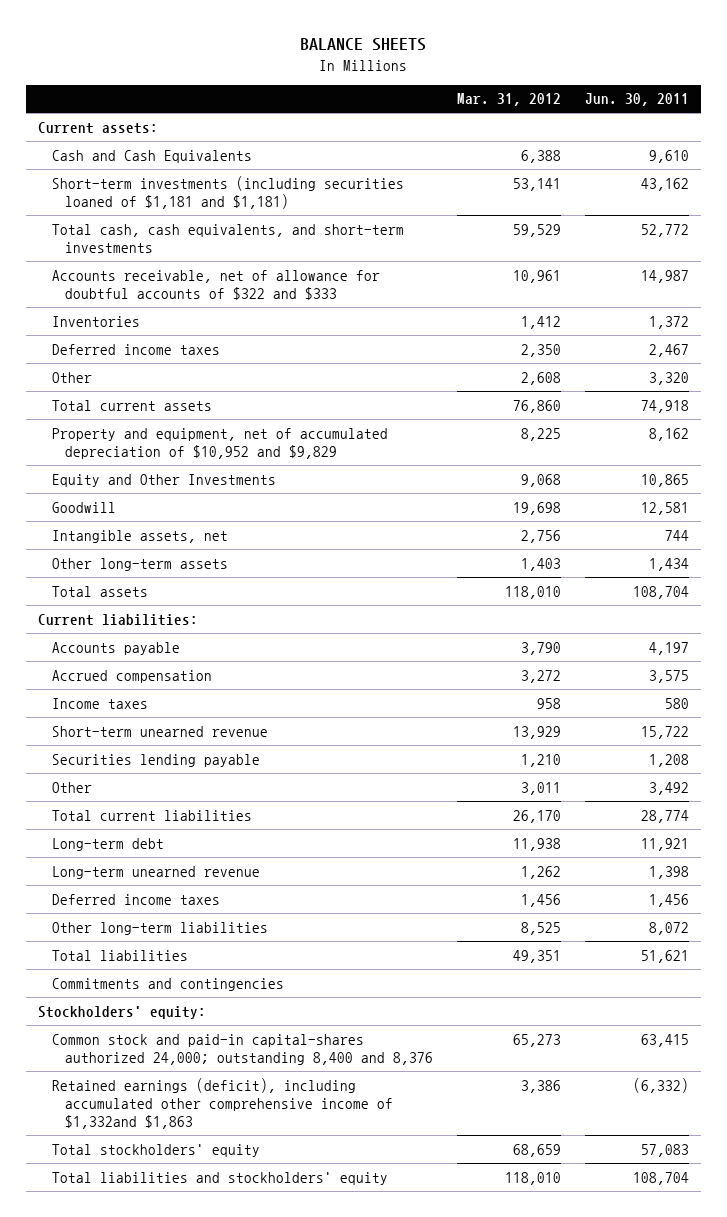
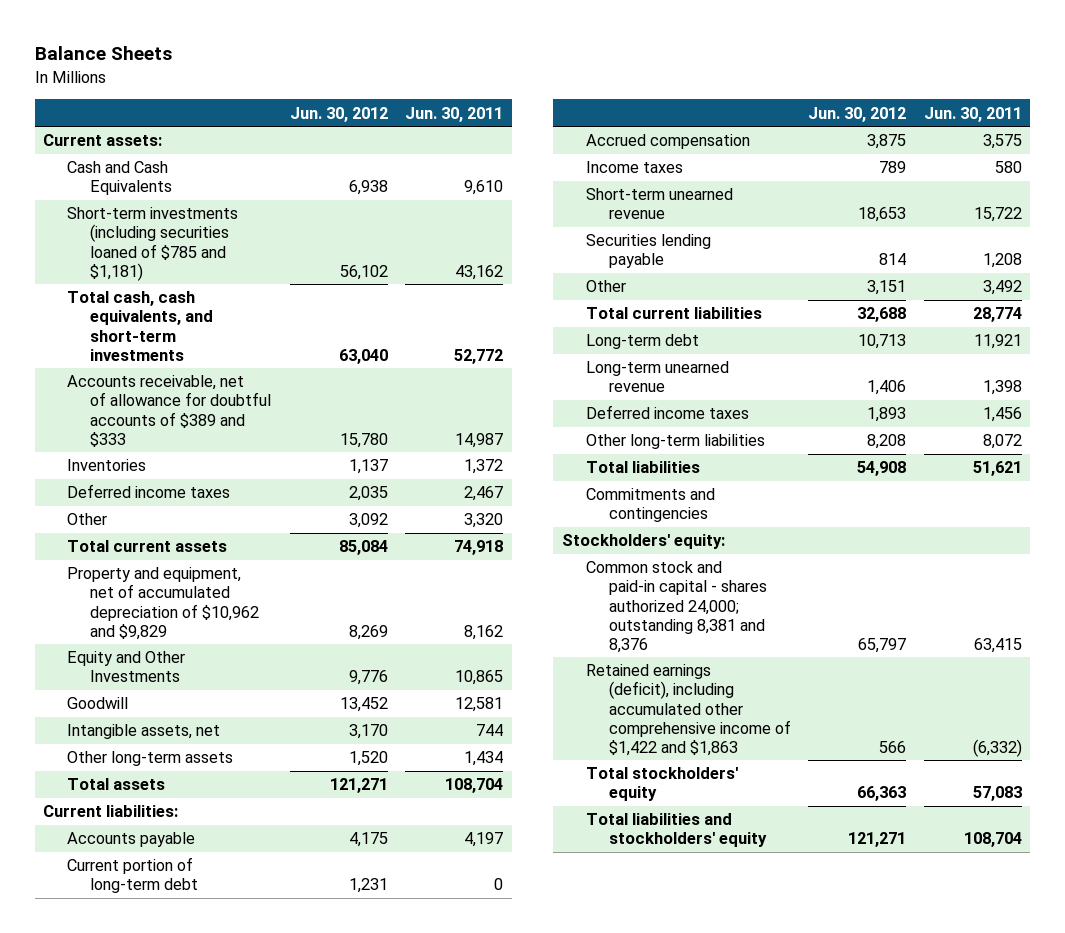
- BALANCE SHEETS
+ Balance Sheets
- | Mar. 31, 2012 | Jun. 30, 2011
+ | Jun. 30, 2012 | Jun. 30, 2011
- Short-term investments (including securities loaned of $1,181 and $1,181) | 53,141 | 43,162
+ Short-term investments (including securities loaned of $785 and $1,181) | 56,102 | 43,162
- Accounts receivable, net of allowance for doubtful accounts of $322 and $333 | 10,961 | 14,987
+ Accounts receivable, net of allowance for doubtful accounts of $389 and $333 | 15,780 | 14,987
- Property and equipment, net of accumulated depreciation of $10,952 and $9,829 | 8,225 | 8,162
+ Property and equipment, net of accumulated depreciation of $10,962 and $9,829 | 8,269 | 8,162
+ Current portion of long-term debt | 1,231 | 0
- Common stock and paid-in capital-shares authorized 24,000; outstanding 8,400 and 8,376 | 65,273 | 63,415
- Retained earnings (deficit), including accumulated other comprehensive income of $1,332and $1,863 | 3,386 | (6,332)
+ Common stock and paid-in capital - shares authorized 24,000; outstanding 8,381 and 8,376 | 65,797 | 63,415
+ Retained earnings (deficit), including accumulated other comprehensive income of $1,422 and $1,863 | 566 | (6,332)

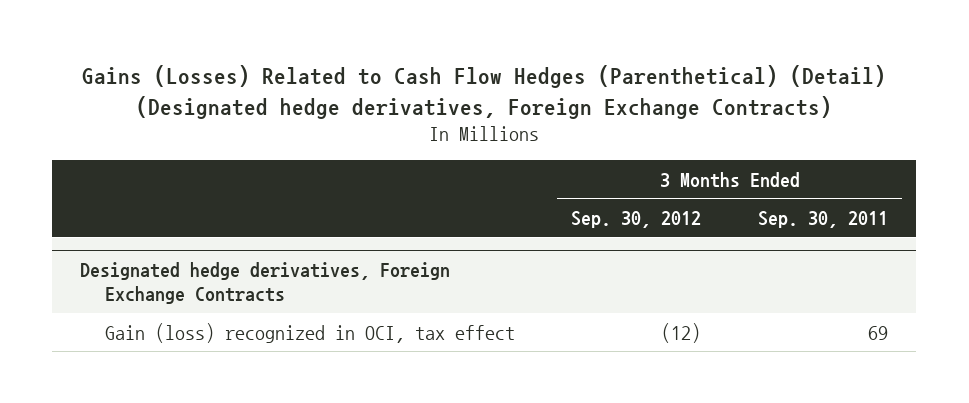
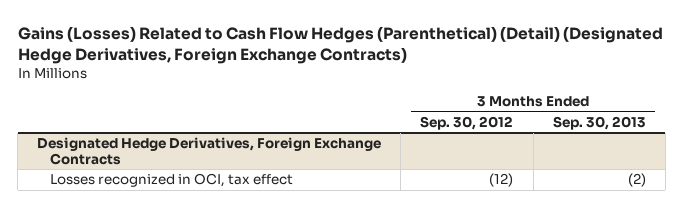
- Gains (Losses) Related to Cash Flow Hedges (Parenthetical) (Detail) (Designated hedge derivatives, Foreign Exchange Contracts)
+ Gains (Losses) Related to Cash Flow Hedges (Parenthetical) (Detail) (Designated Hedge Derivatives, Foreign Exchange Contracts)
- | 3 Months Ended Sep. 30, 2012 | 3 Months Ended Sep. 30, 2011
+ | 3 Months Ended Sep. 30, 2012 | 3 Months Ended Sep. 30, 2013
- Designated hedge derivatives, Foreign Exchange Contracts
- Gain (loss) recognized in OCI, tax effect | (12) | 69
+ Designated Hedge Derivatives, Foreign Exchange Contracts
+ Losses recognized in OCI, tax effect | (12) | (2)

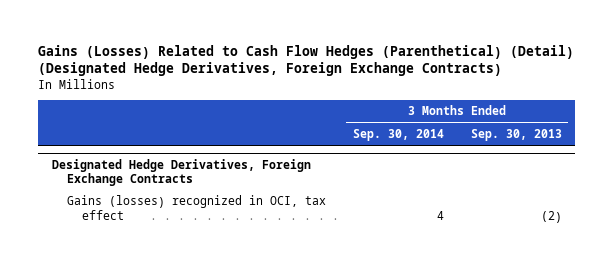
- | 3 Months Ended Sep. 30, 2012 | 3 Months Ended Sep. 30, 2013
+ | 3 Months Ended Sep. 30, 2014 | 3 Months Ended Sep. 30, 2013
@ Designated Hedge Derivatives, Foreign Exchange Contracts
- Losses recognized in OCI, tax effect | (12) | (2)
+ Gains (losses) recognized in OCI, tax effect | 4 | (2)

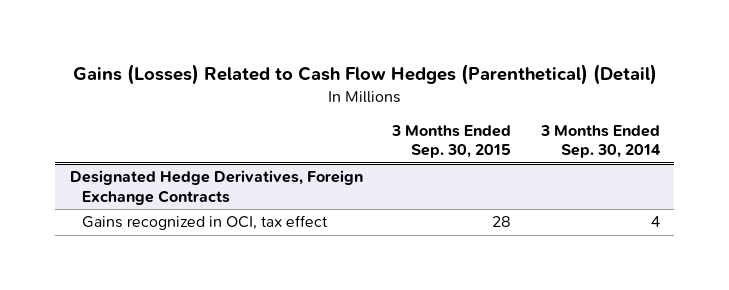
- Gains (Losses) Related to Cash Flow Hedges (Parenthetical) (Detail) (Designated Hedge Derivatives, Foreign Exchange Contracts)
+ Gains (Losses) Related to Cash Flow Hedges (Parenthetical) (Detail)
- | 3 Months Ended Sep. 30, 2014 | 3 Months Ended Sep. 30, 2013
+ | 3 Months Ended Sep. 30, 2015 | 3 Months Ended Sep. 30, 2014
@ Designated Hedge Derivatives, Foreign Exchange Contracts
- Gains (losses) recognized in OCI, tax effect | 4 | (2)
+ Gains recognized in OCI, tax effect | 28 | 4

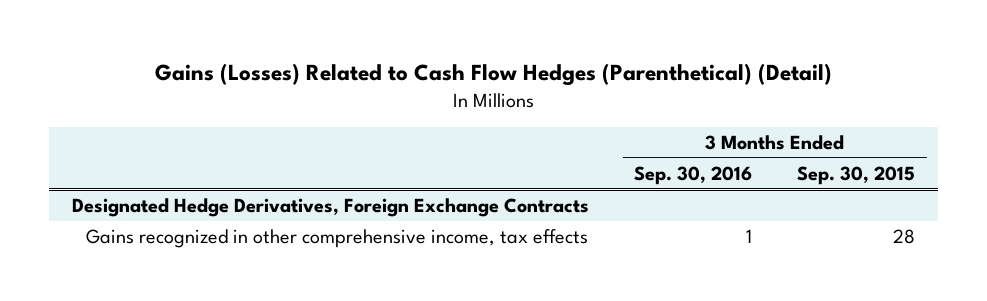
- | 3 Months Ended Sep. 30, 2015 | 3 Months Ended Sep. 30, 2014
+ | 3 Months Ended Sep. 30, 2016 | 3 Months Ended Sep. 30, 2015
@ Designated Hedge Derivatives, Foreign Exchange Contracts
- Gains recognized in OCI, tax effect | 28 | 4
+ Gains recognized in other comprehensive income, tax effects | 1 | 28

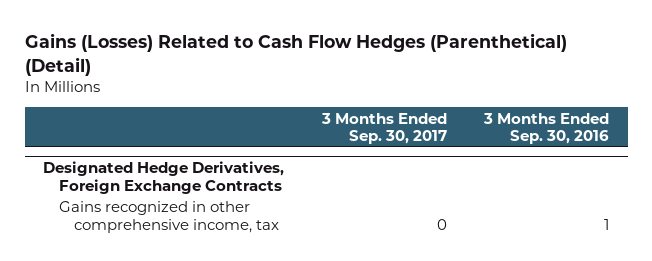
- | 3 Months Ended Sep. 30, 2016 | 3 Months Ended Sep. 30, 2015
+ | 3 Months Ended Sep. 30, 2017 | 3 Months Ended Sep. 30, 2016
@ Designated Hedge Derivatives, Foreign Exchange Contracts
- Gains recognized in other comprehensive income, tax effects | 1 | 28
+ Gains recognized in other comprehensive income, tax | 0 | 1

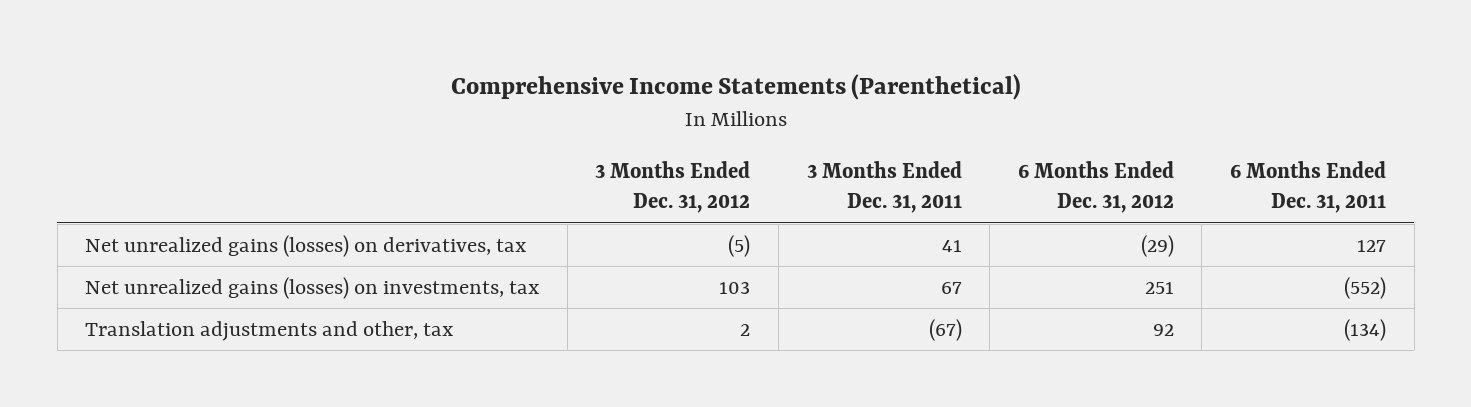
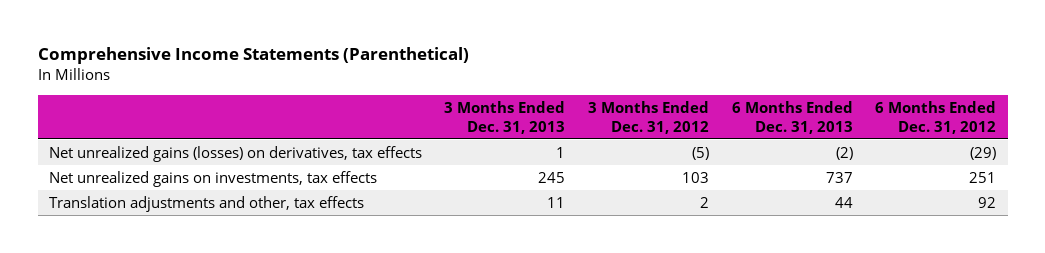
- | 3 Months Ended Dec. 31, 2012 | 3 Months Ended Dec. 31, 2011 | 6 Months Ended Dec. 31, 2012 | 6 Months Ended Dec. 31, 2011
+ | 3 Months Ended Dec. 31, 2013 | 3 Months Ended Dec. 31, 2012 | 6 Months Ended Dec. 31, 2013 | 6 Months Ended Dec. 31, 2012
- Net unrealized gains (losses) on derivatives, tax | (5) | 41 | (29) | 127
- Net unrealized gains (losses) on investments, tax | 103 | 67 | 251 | (552)
- Translation adjustments and other, tax | 2 | (67) | 92 | (134)
+ Net unrealized gains (losses) on derivatives, tax effects | 1 | (5) | (2) | (29)
+ Net unrealized gains on investments, tax effects | 245 | 103 | 737 | 251
+ Translation adjustments and other, tax effects | 11 | 2 | 44 | 92

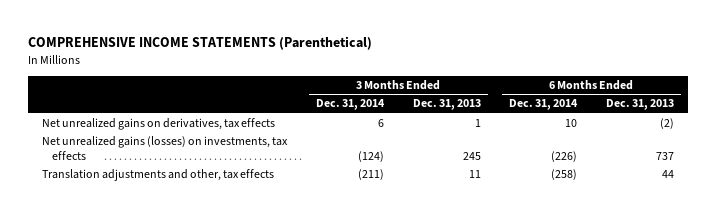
- Comprehensive Income Statements (Parenthetical)
+ COMPREHENSIVE INCOME STATEMENTS (Parenthetical)
- | 3 Months Ended Dec. 31, 2013 | 3 Months Ended Dec. 31, 2012 | 6 Months Ended Dec. 31, 2013 | 6 Months Ended Dec. 31, 2012
+ | 3 Months Ended Dec. 31, 2014 | 3 Months Ended Dec. 31, 2013 | 6 Months Ended Dec. 31, 2014 | 6 Months Ended Dec. 31, 2013
- Net unrealized gains (losses) on derivatives, tax effects | 1 | (5) | (2) | (29)
- Net unrealized gains on investments, tax effects | 245 | 103 | 737 | 251
+ Net unrealized gains on derivatives, tax effects | 6 | 1 | 10 | (2)
+ Net unrealized gains (losses) on investments, tax effects | (124) | 245 | (226) | 737

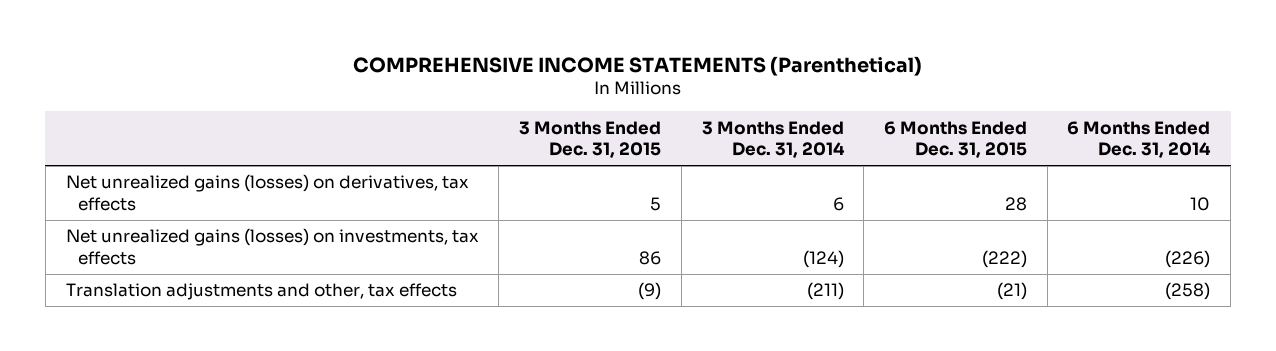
- | 3 Months Ended Dec. 31, 2014 | 3 Months Ended Dec. 31, 2013 | 6 Months Ended Dec. 31, 2014 | 6 Months Ended Dec. 31, 2013
+ | 3 Months Ended Dec. 31, 2015 | 3 Months Ended Dec. 31, 2014 | 6 Months Ended Dec. 31, 2015 | 6 Months Ended Dec. 31, 2014
- Net unrealized gains on derivatives, tax effects | 6 | 1 | 10 | (2)
+ Net unrealized gains (losses) on derivatives, tax effects | 5 | 6 | 28 | 10

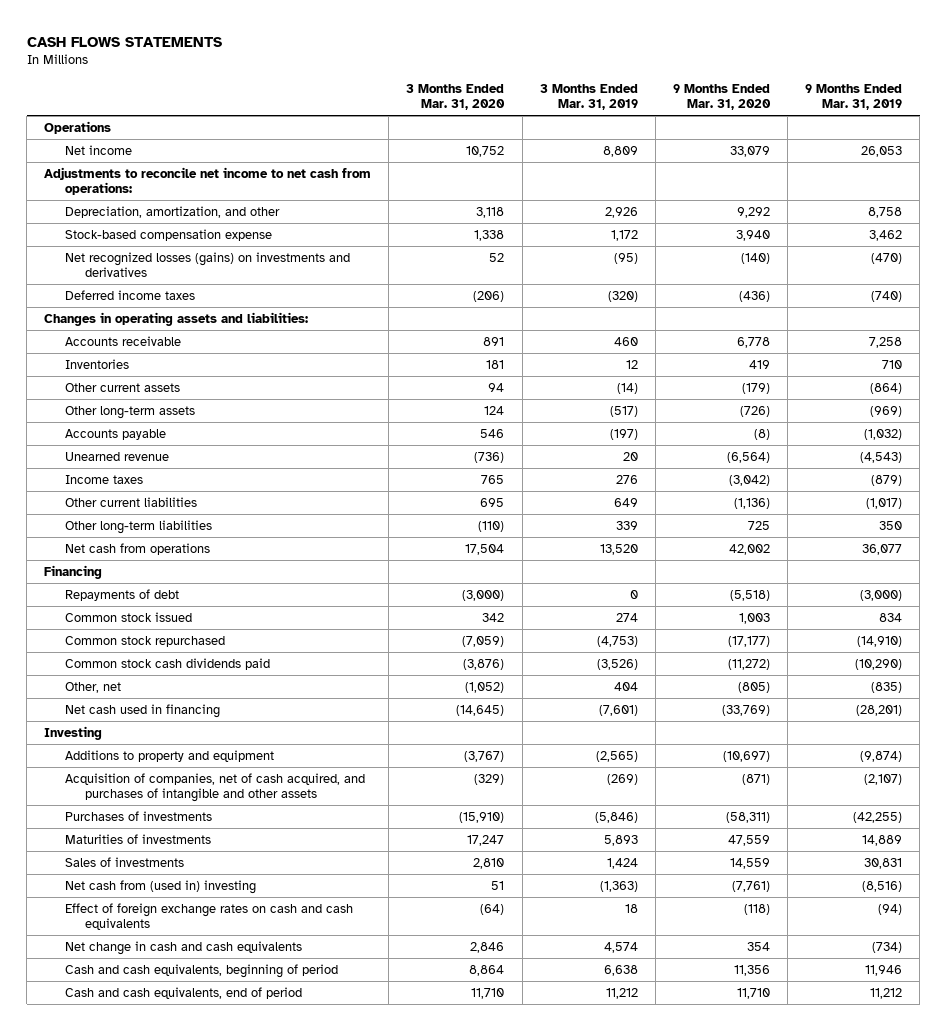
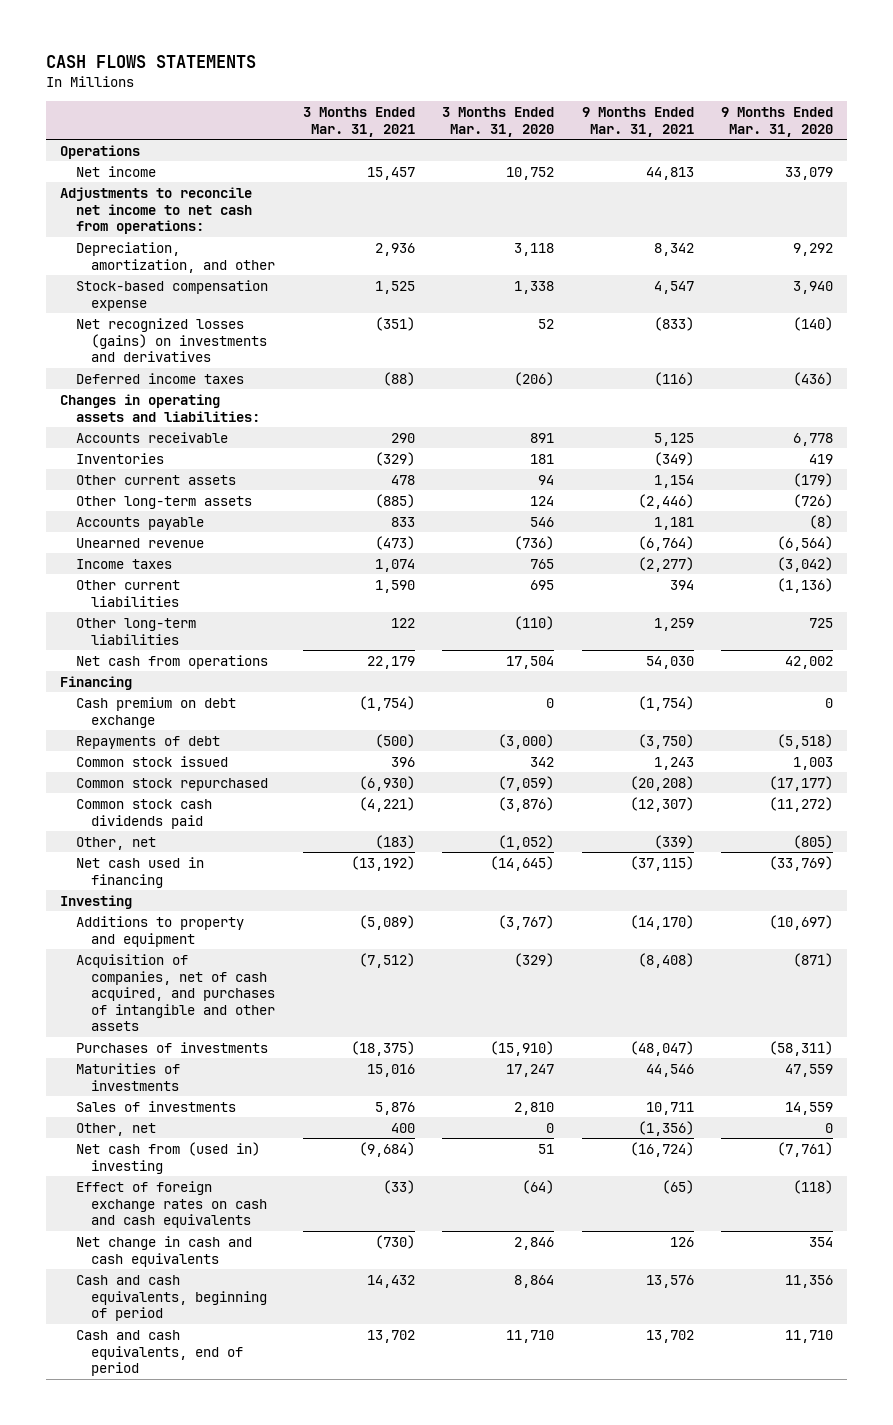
- | 3 Months Ended Mar. 31, 2020 | 3 Months Ended Mar. 31, 2019 | 9 Months Ended Mar. 31, 2020 | 9 Months Ended Mar. 31, 2019
+ | 3 Months Ended Mar. 31, 2021 | 3 Months Ended Mar. 31, 2020 | 9 Months Ended Mar. 31, 2021 | 9 Months Ended Mar. 31, 2020
+ Cash premium on debt exchange | (1,754) | 0 | (1,754) | 0
+ Other, net | 400 | 0 | (1,356) | 0

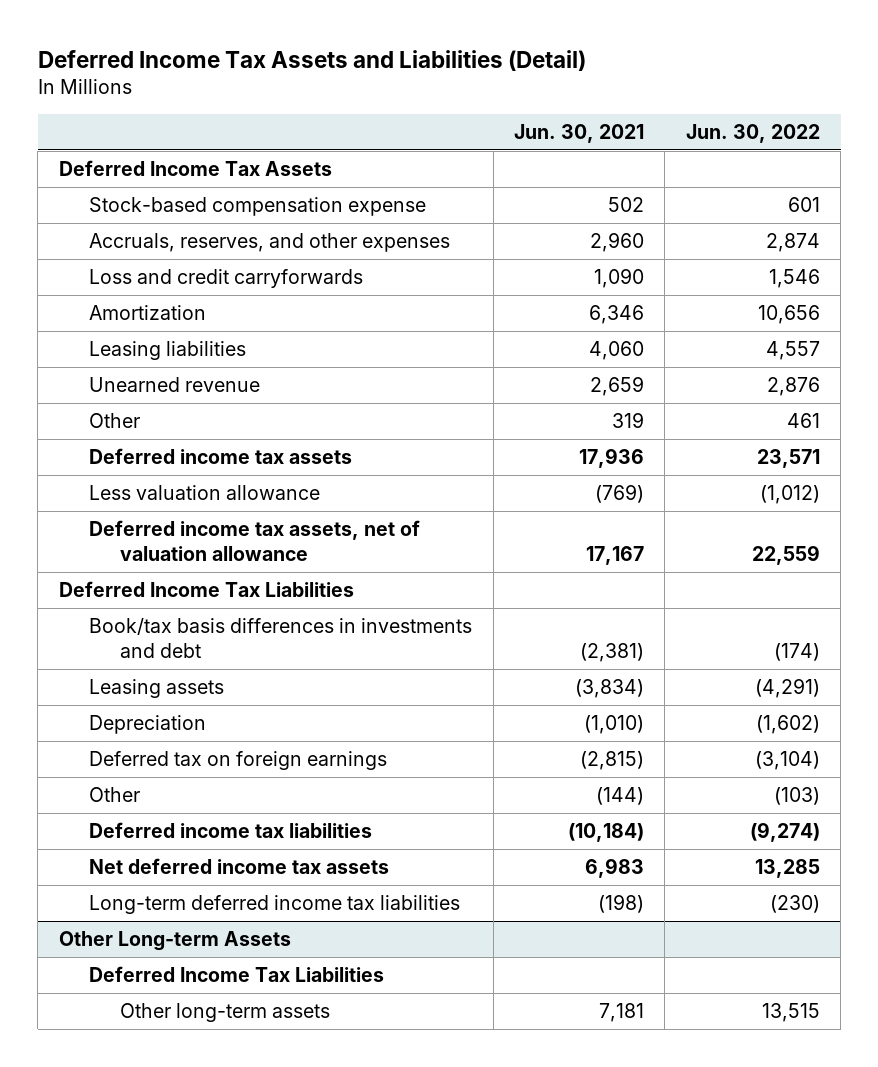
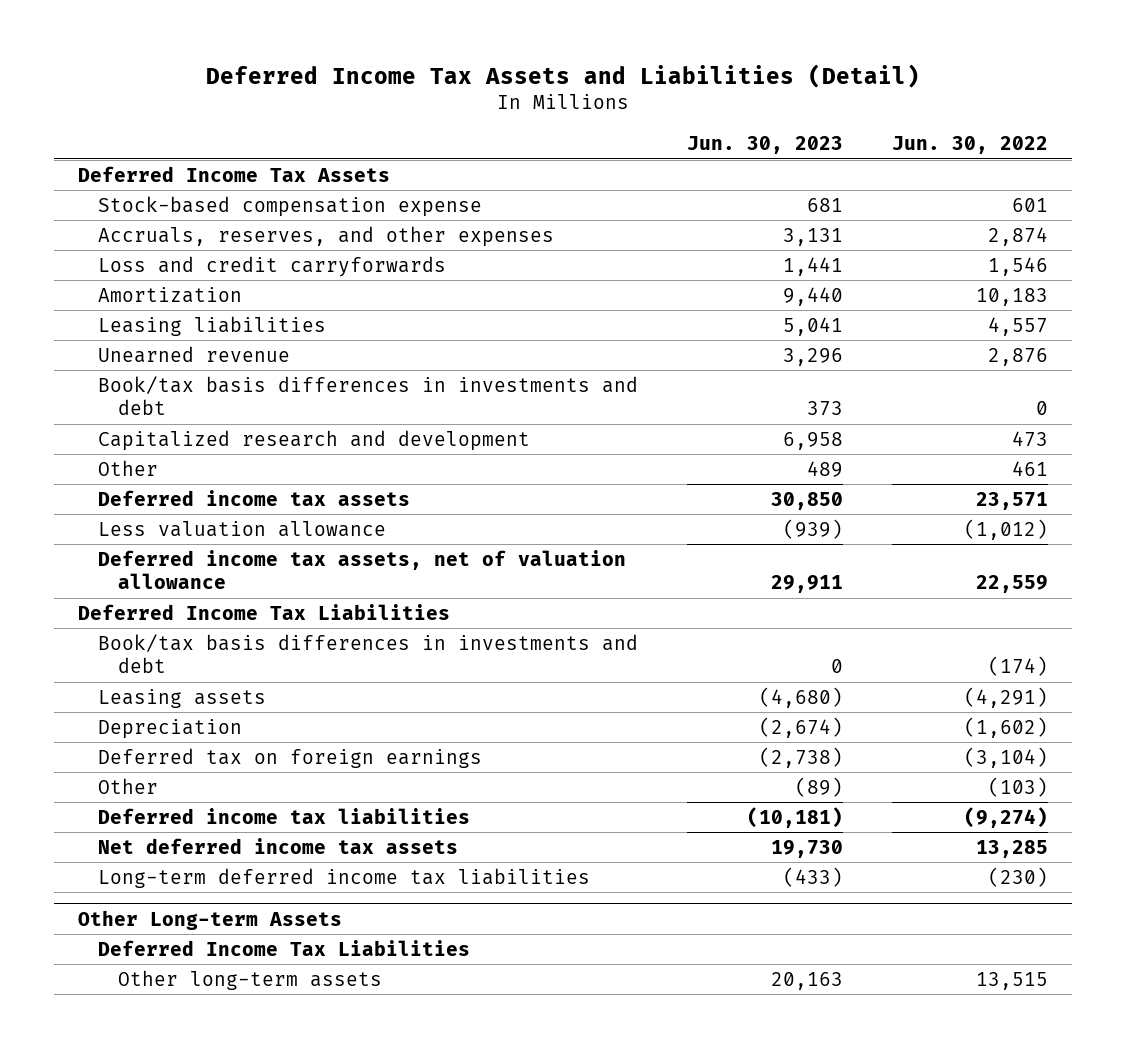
- | Jun. 30, 2021 | Jun. 30, 2022
+ | Jun. 30, 2023 | Jun. 30, 2022
- Amortization | 6,346 | 10,656
+ Amortization | 9,440 | 10,183
+ Book/tax basis differences in investments and debt | 373 | 0
+ Capitalized research and development | 6,958 | 473

